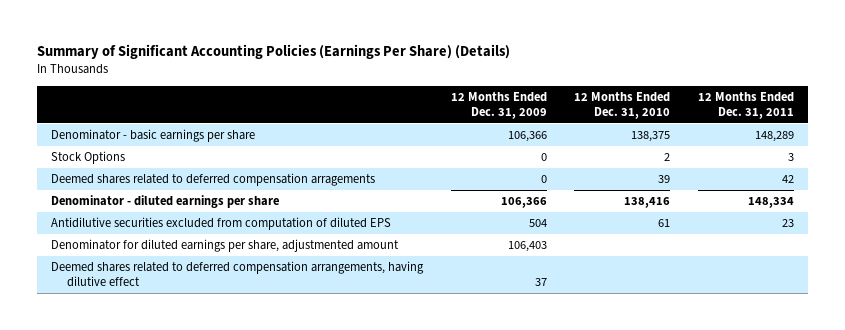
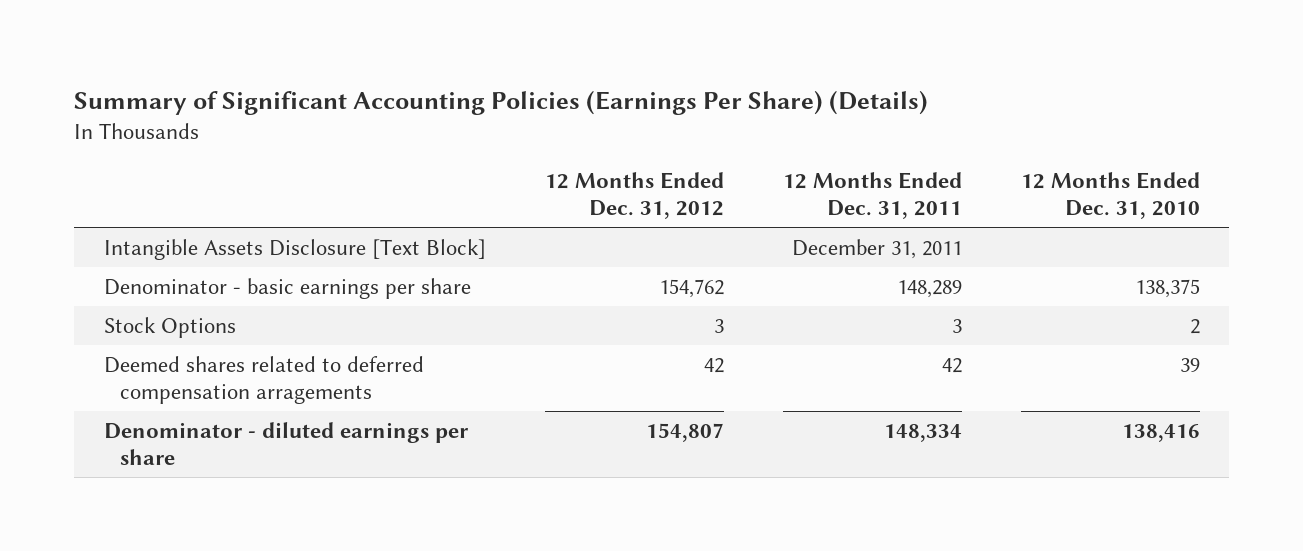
- | 12 Months Ended Dec. 31, 2009 | 12 Months Ended Dec. 31, 2010 | 12 Months Ended Dec. 31, 2011
+ | 12 Months Ended Dec. 31, 2012 | 12 Months Ended Dec. 31, 2011 | 12 Months Ended Dec. 31, 2010
+ Intangible Assets Disclosure [Text Block] | | December 31, 2011 |
- Antidilutive securities excluded from computation of diluted EPS | 504 | 61 | 23
- Denominator for diluted earnings per share, adjustmented amount | 106,403 | |
- Deemed shares related to deferred compensation arrangements, having dilutive effect | 37 | |

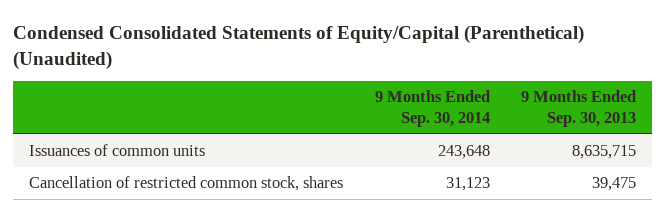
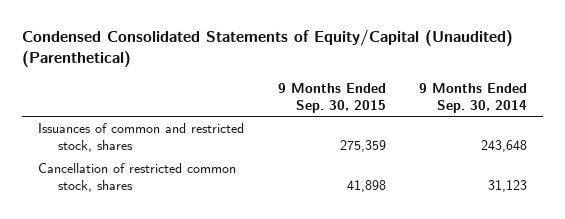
- Condensed Consolidated Statements of Equity/Capital (Parenthetical) (Unaudited)
+ Condensed Consolidated Statements of Equity/Capital (Unaudited) (Parenthetical)
- | 9 Months Ended Sep. 30, 2014 | 9 Months Ended Sep. 30, 2013
+ | 9 Months Ended Sep. 30, 2015 | 9 Months Ended Sep. 30, 2014
- Issuances of common units | 243,648 | 8,635,715
+ Issuances of common and restricted stock, shares | 275,359 | 243,648

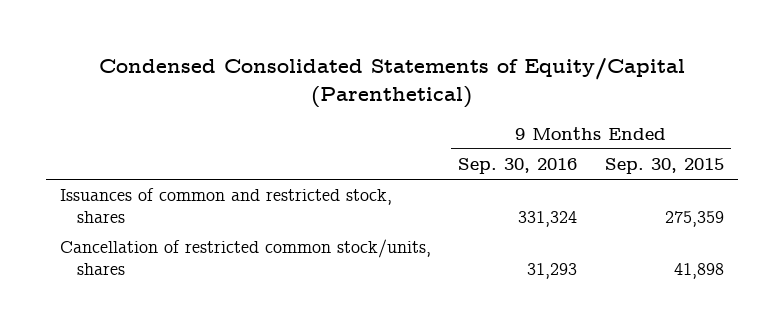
- Condensed Consolidated Statements of Equity/Capital (Unaudited) (Parenthetical)
+ Condensed Consolidated Statements of Equity/Capital (Parenthetical)
- | 9 Months Ended Sep. 30, 2015 | 9 Months Ended Sep. 30, 2014
+ | 9 Months Ended Sep. 30, 2016 | 9 Months Ended Sep. 30, 2015
- Cancellation of restricted common stock, shares | 41,898 | 31,123
+ Cancellation of restricted common stock/units, shares | 31,293 | 41,898

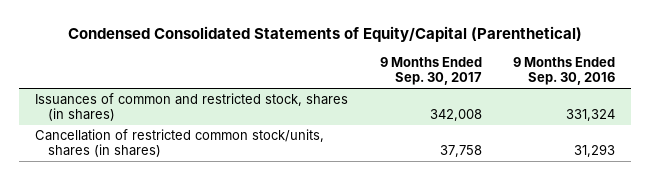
- | 9 Months Ended Sep. 30, 2016 | 9 Months Ended Sep. 30, 2015
+ | 9 Months Ended Sep. 30, 2017 | 9 Months Ended Sep. 30, 2016
- Issuances of common and restricted stock, shares | 331,324 | 275,359
- Cancellation of restricted common stock/units, shares | 31,293 | 41,898
+ Issuances of common and restricted stock, shares (in shares) | 342,008 | 331,324
+ Cancellation of restricted common stock/units, shares (in shares) | 37,758 | 31,293

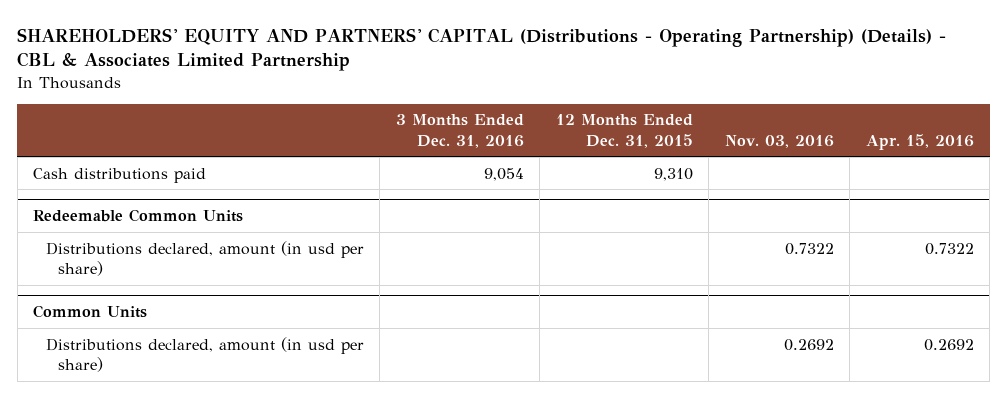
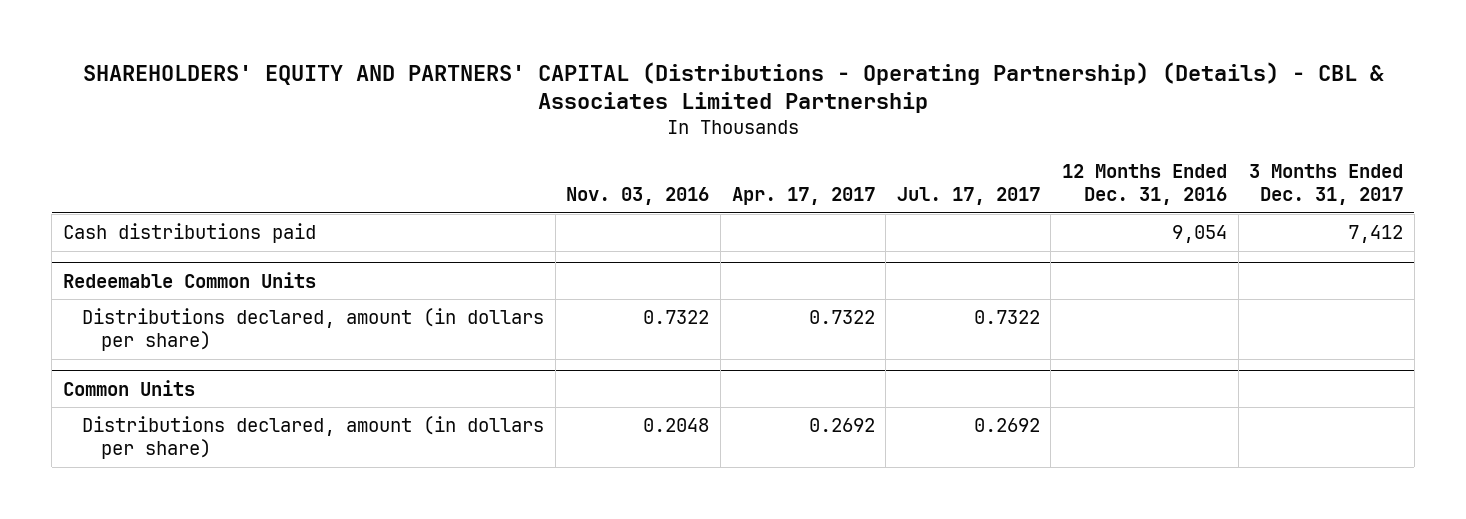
- | 3 Months Ended Dec. 31, 2016 | 12 Months Ended Dec. 31, 2015 | Nov. 03, 2016 | Apr. 15, 2016
+ | Nov. 03, 2016 | Apr. 17, 2017 | Jul. 17, 2017 | 12 Months Ended Dec. 31, 2016 | 3 Months Ended Dec. 31, 2017
@ Redeemable Common Units
- Distributions declared, amount (in usd per share) | | | 0.7322 | 0.7322
+ Distributions declared, amount (in dollars per share) | 0.7322 | 0.7322 | 0.7322 | |
@ Common Units
- Distributions declared, amount (in usd per share) | | | 0.2692 | 0.2692
+ Distributions declared, amount (in dollars per share) | 0.2048 | 0.2692 | 0.2692 | |

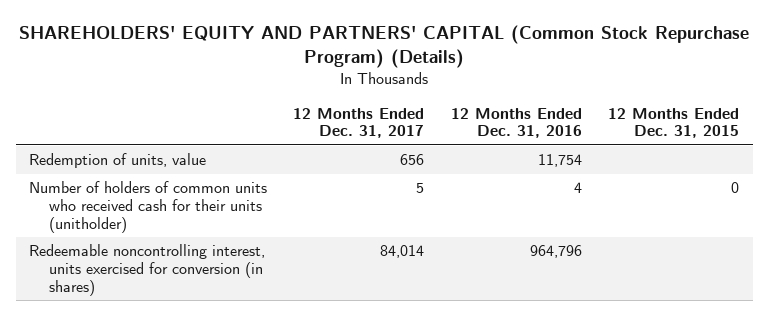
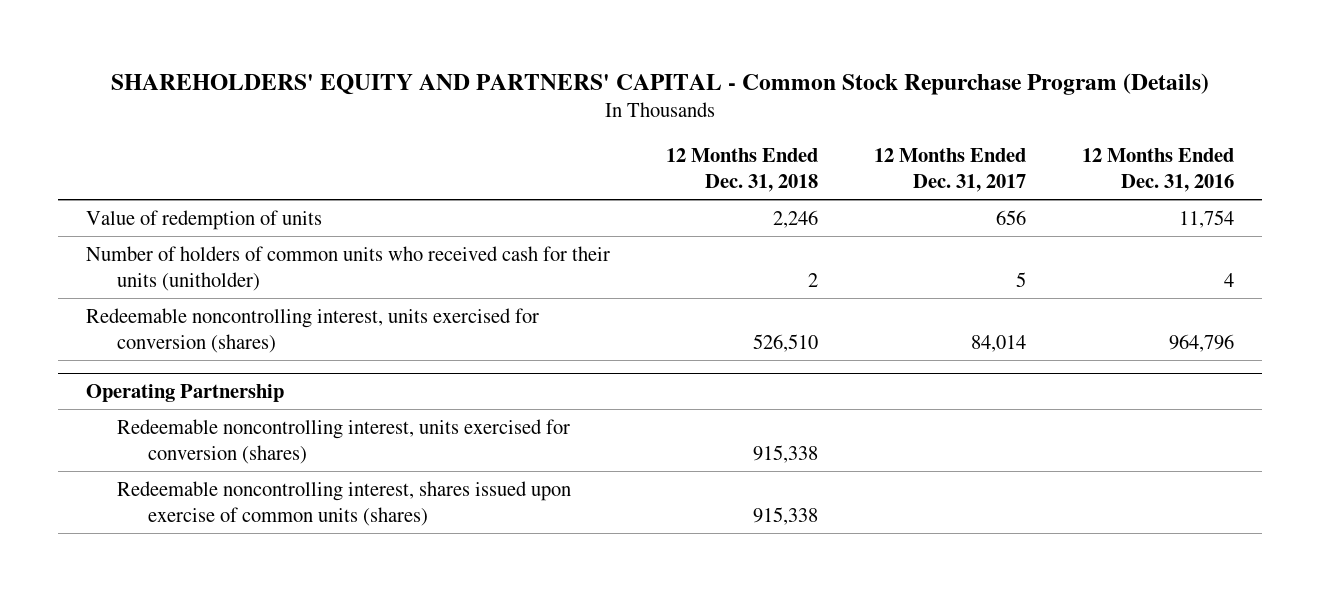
- SHAREHOLDERS' EQUITY AND PARTNERS' CAPITAL (Common Stock Repurchase Program) (Details)
+ SHAREHOLDERS' EQUITY AND PARTNERS' CAPITAL - Common Stock Repurchase Program (Details)
- | 12 Months Ended Dec. 31, 2017 | 12 Months Ended Dec. 31, 2016 | 12 Months Ended Dec. 31, 2015
+ | 12 Months Ended Dec. 31, 2018 | 12 Months Ended Dec. 31, 2017 | 12 Months Ended Dec. 31, 2016
- Redemption of units, value | 656 | 11,754 |
+ Value of redemption of units | 2,246 | 656 | 11,754
- Redeemable noncontrolling interest, units exercised for conversion (in shares) | 84,014 | 964,796 |
+ Redeemable noncontrolling interest, units exercised for conversion (shares) | 526,510 | 84,014 | 964,796
+ Operating Partnership
+ Redeemable noncontrolling interest, units exercised for conversion (shares) | 915,338 | |
+ Redeemable noncontrolling interest, shares issued upon exercise of common units (shares) | 915,338 | |

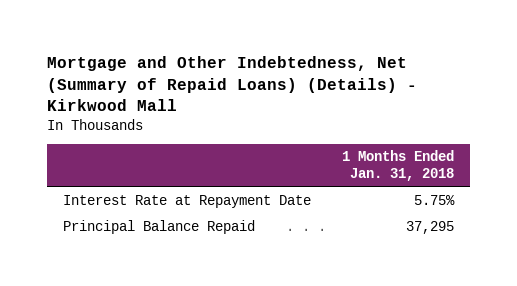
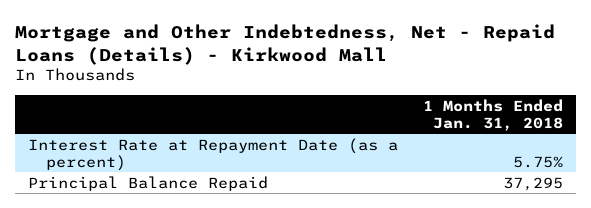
- Mortgage and Other Indebtedness, Net (Summary of Repaid Loans) (Details) - Kirkwood Mall
+ Mortgage and Other Indebtedness, Net - Repaid Loans (Details) - Kirkwood Mall
- Interest Rate at Repayment Date | 5.75%
+ Interest Rate at Repayment Date (as a percent) | 5.75%

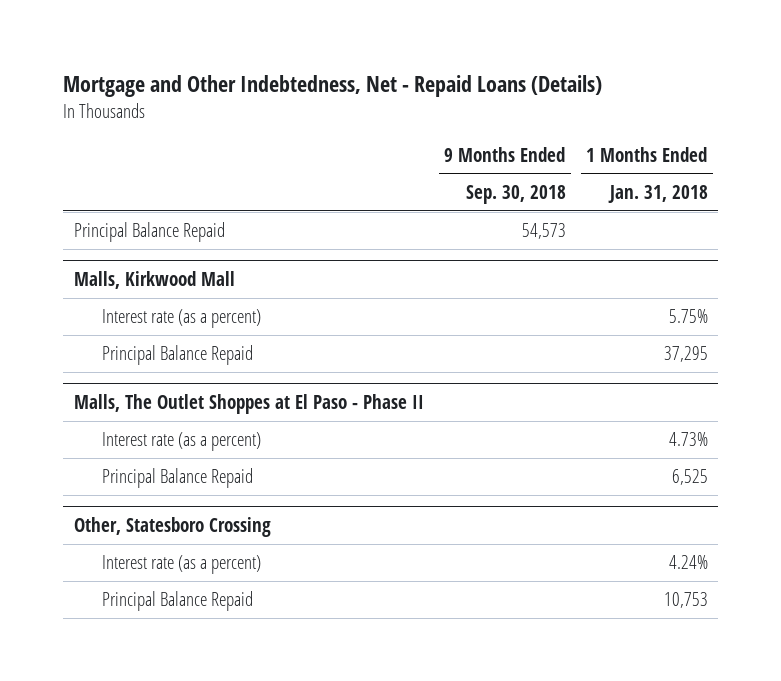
- Mortgage and Other Indebtedness, Net - Repaid Loans (Details) - Kirkwood Mall
+ Mortgage and Other Indebtedness, Net - Repaid Loans (Details)
- | 1 Months Ended Jan. 31, 2018
+ | 9 Months Ended Sep. 30, 2018 | 1 Months Ended Jan. 31, 2018
- Interest Rate at Repayment Date (as a percent) | 5.75%
+ Principal Balance Repaid | 54,573 |
+ Malls, Kirkwood Mall
+ Interest rate (as a percent) | | 5.75%
+ Malls, The Outlet Shoppes at El Paso - Phase II
+ Interest rate (as a percent) | | 4.73%
+ Principal Balance Repaid | | 6,525
+ Other, Statesboro Crossing
+ Interest rate (as a percent) | | 4.24%
+ Principal Balance Repaid | | 10,753

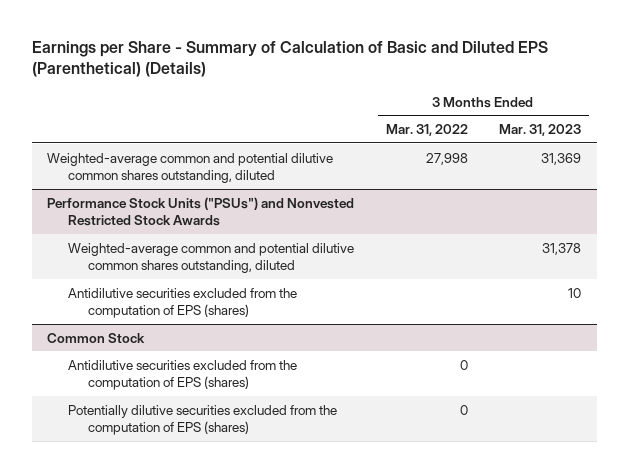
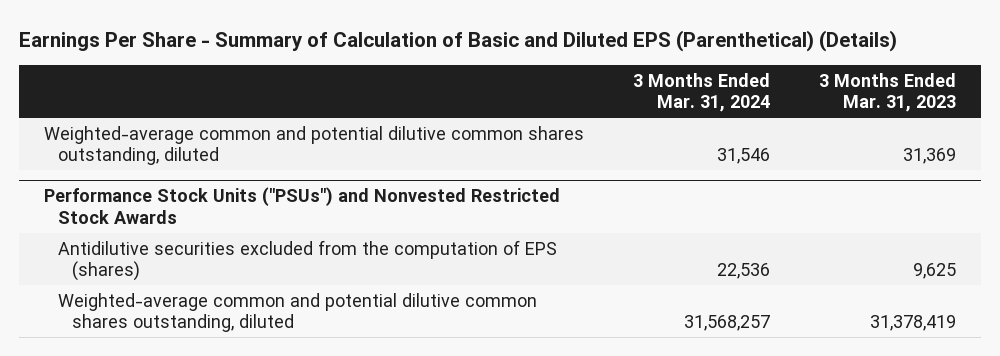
- Earnings per Share - Summary of Calculation of Basic and Diluted EPS (Parenthetical) (Details)
+ Earnings Per Share - Summary of Calculation of Basic and Diluted EPS (Parenthetical) (Details)
- | 3 Months Ended Mar. 31, 2022 | 3 Months Ended Mar. 31, 2023
+ | 3 Months Ended Mar. 31, 2024 | 3 Months Ended Mar. 31, 2023
@ Performance Stock Units ("PSUs") and Nonvested Restricted Stock Awards
- Weighted-average common and potential dilutive common shares outstanding, diluted | | 31,378
- Antidilutive securities excluded from the computation of EPS (shares) | | 10
- Common Stock
- Antidilutive securities excluded from the computation of EPS (shares) | 0 |
- Potentially dilutive securities excluded from the computation of EPS (shares) | 0 |
@ Performance Stock Units ("PSUs") and Nonvested Restricted Stock Awards
+ Antidilutive securities excluded from the computation of EPS (shares) | 22,536 | 9,625
+ Weighted-average common and potential dilutive common shares outstanding, diluted | 31,568,257 | 31,378,419

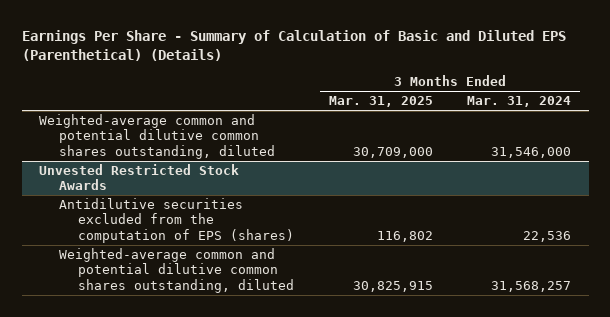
- | 3 Months Ended Mar. 31, 2024 | 3 Months Ended Mar. 31, 2023
+ | 3 Months Ended Mar. 31, 2025 | 3 Months Ended Mar. 31, 2024
- Weighted-average common and potential dilutive common shares outstanding, diluted | 31,546 | 31,369
- Performance Stock Units ("PSUs") and Nonvested Restricted Stock Awards
+ Weighted-average common and potential dilutive common shares outstanding, diluted | 30,709,000 | 31,546,000
+ Unvested Restricted Stock Awards

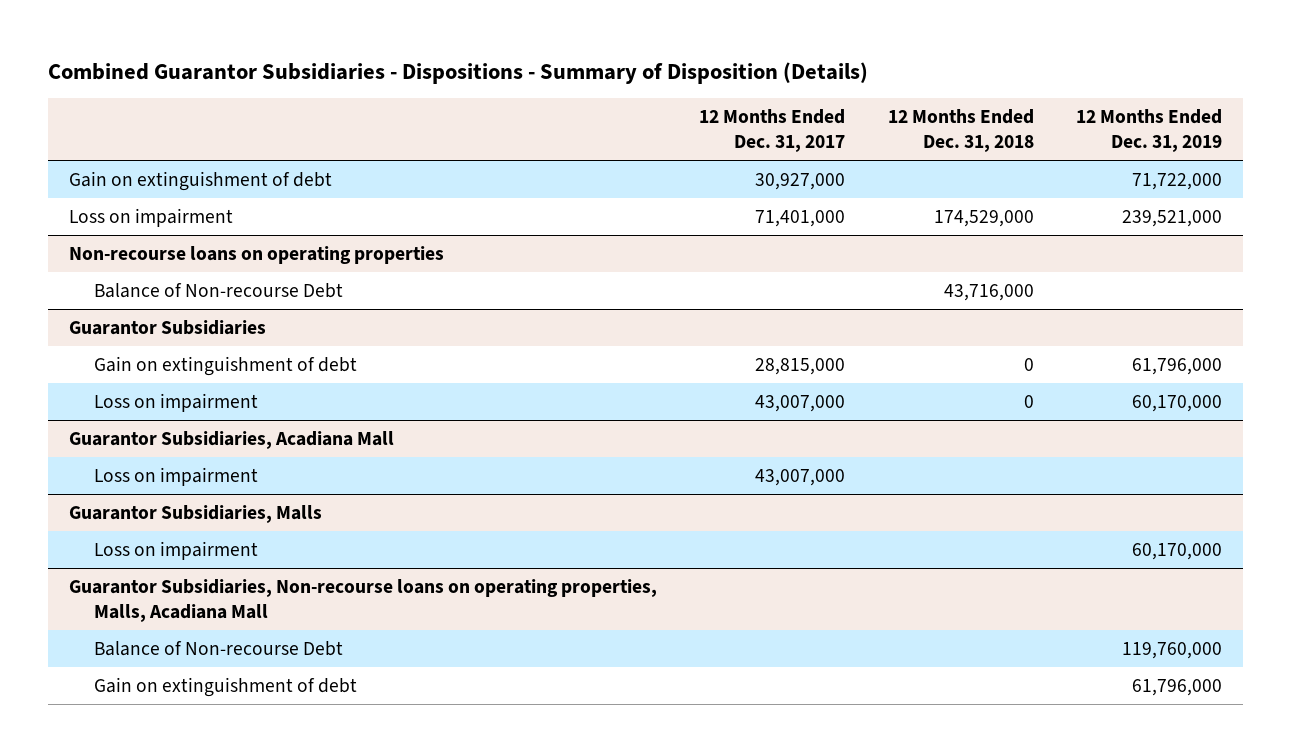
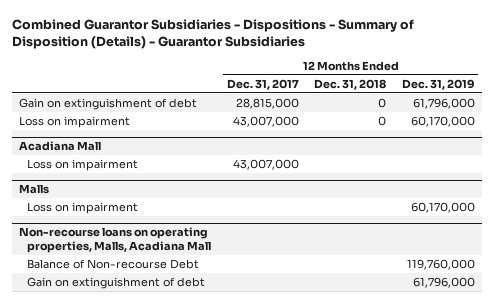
- Combined Guarantor Subsidiaries - Dispositions - Summary of Disposition (Details)
+ Combined Guarantor Subsidiaries - Dispositions - Summary of Disposition (Details) - Guarantor Subsidiaries
- Gain on extinguishment of debt | 30,927,000 | | 71,722,000
- Loss on impairment | 71,401,000 | 174,529,000 | 239,521,000
- Non-recourse loans on operating properties
- Balance of Non-recourse Debt | | 43,716,000 |
- Guarantor Subsidiaries
- Guarantor Subsidiaries, Acadiana Mall
+ Acadiana Mall
- Guarantor Subsidiaries, Malls
+ Malls
- Guarantor Subsidiaries, Non-recourse loans on operating properties, Malls, Acadiana Mall
+ Non-recourse loans on operating properties, Malls, Acadiana Mall

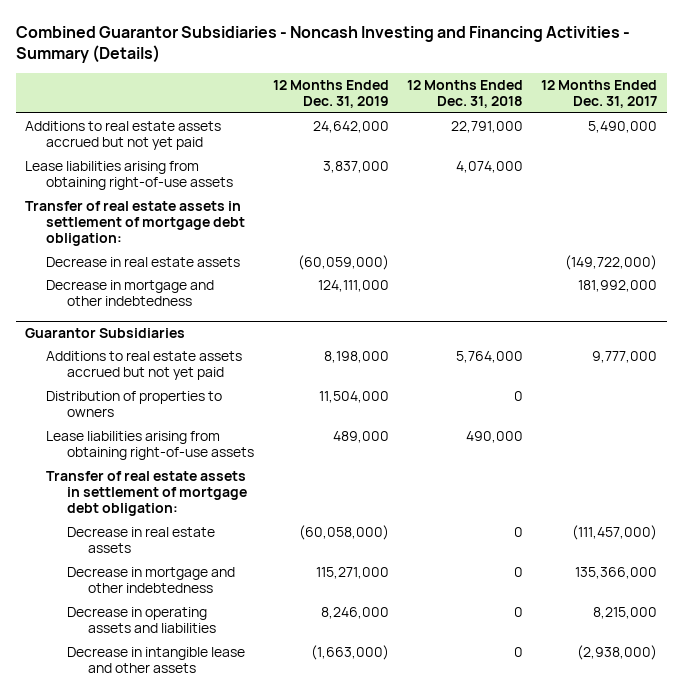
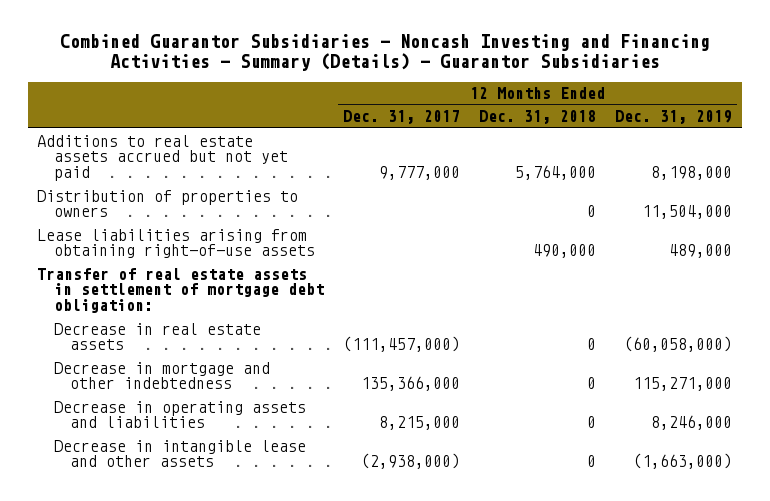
- Combined Guarantor Subsidiaries - Noncash Investing and Financing Activities - Summary (Details)
+ Combined Guarantor Subsidiaries - Noncash Investing and Financing Activities - Summary (Details) - Guarantor Subsidiaries
- | 12 Months Ended Dec. 31, 2019 | 12 Months Ended Dec. 31, 2018 | 12 Months Ended Dec. 31, 2017
+ | 12 Months Ended Dec. 31, 2017 | 12 Months Ended Dec. 31, 2018 | 12 Months Ended Dec. 31, 2019
- Additions to real estate assets accrued but not yet paid | 24,642,000 | 22,791,000 | 5,490,000
- Lease liabilities arising from obtaining right-of-use assets | 3,837,000 | 4,074,000 |
- Transfer of real estate assets in settlement of mortgage debt obligation:
- Decrease in real estate assets | (60,059,000) | | (149,722,000)
- Decrease in mortgage and other indebtedness | 124,111,000 | | 181,992,000
- Guarantor Subsidiaries

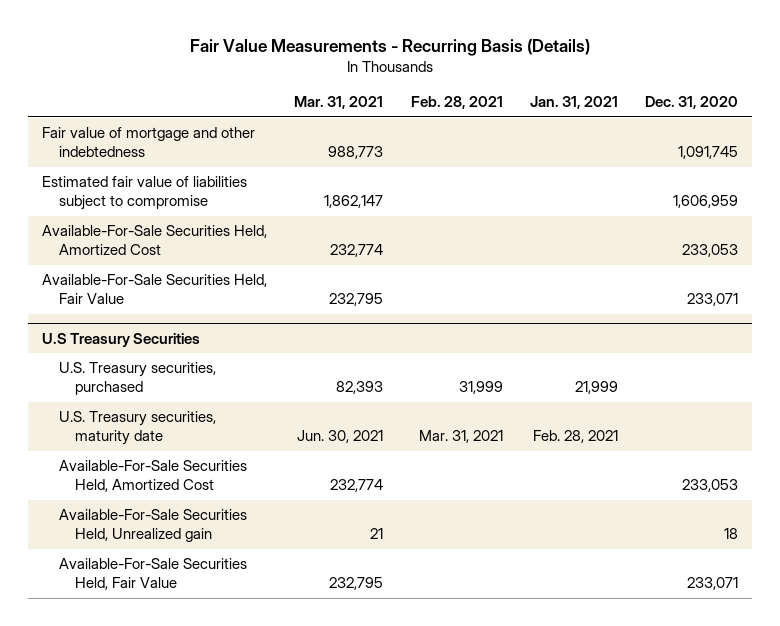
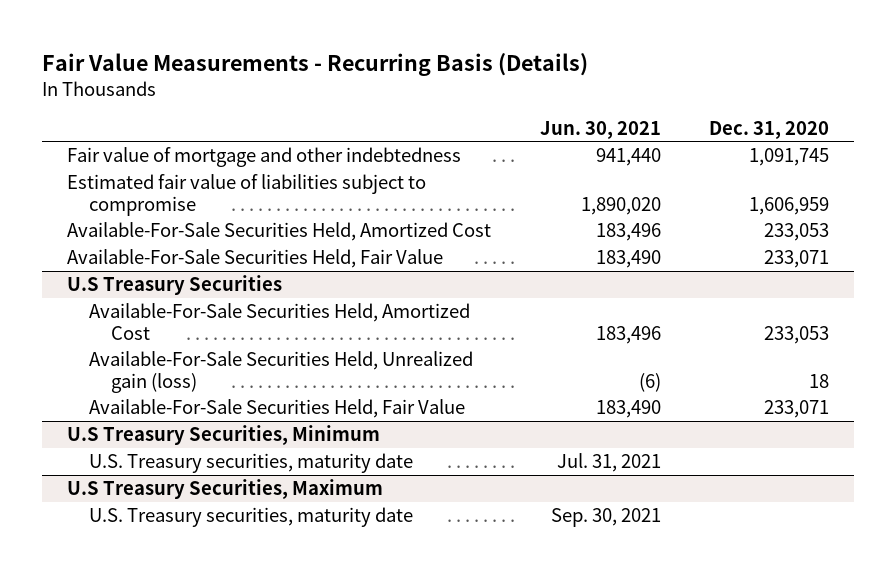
- | Mar. 31, 2021 | Feb. 28, 2021 | Jan. 31, 2021 | Dec. 31, 2020
+ | Jun. 30, 2021 | Dec. 31, 2020
@ U.S Treasury Securities
- U.S. Treasury securities, purchased | 82,393 | 31,999 | 21,999 |
- U.S. Treasury securities, maturity date | Jun. 30, 2021 | Mar. 31, 2021 | Feb. 28, 2021 |
- Available-For-Sale Securities Held, Unrealized gain | 21 | | | 18
+ Available-For-Sale Securities Held, Unrealized gain (loss) | (6) | 18
+ U.S Treasury Securities, Minimum
+ U.S. Treasury securities, maturity date | Jul. 31, 2021 |
+ U.S Treasury Securities, Maximum
+ U.S. Treasury securities, maturity date | Sep. 30, 2021 |

